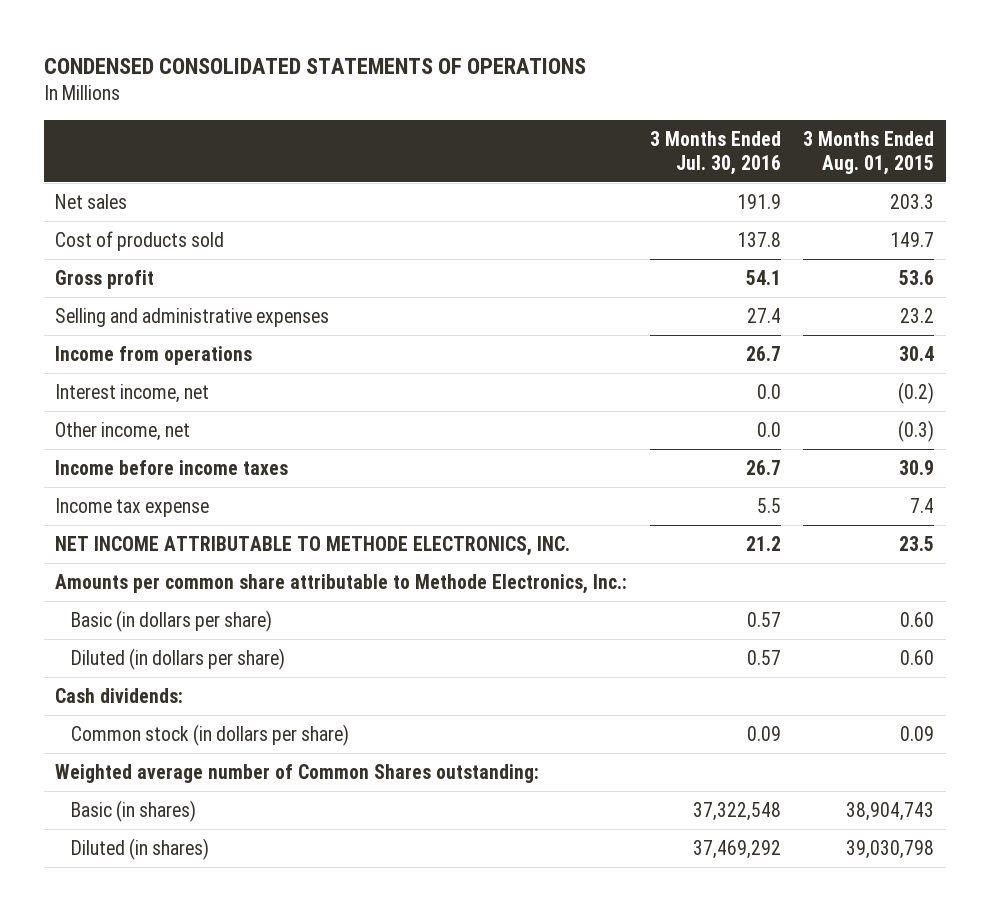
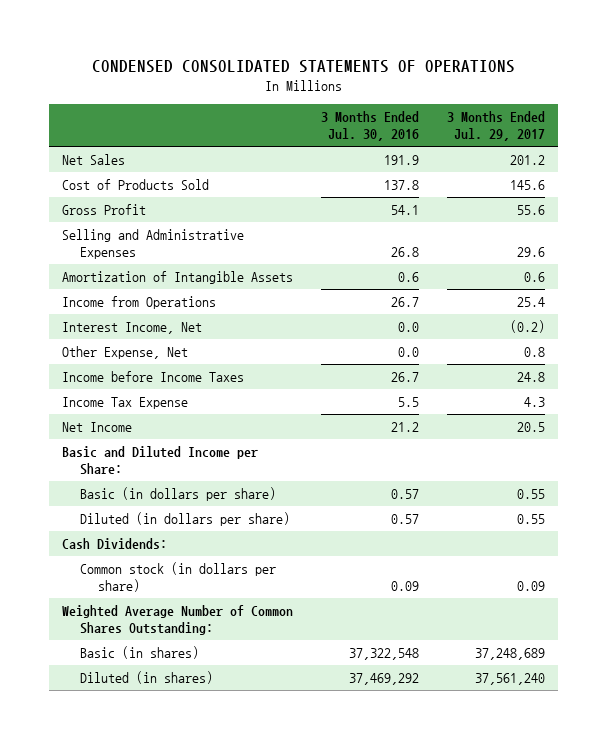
- | 3 Months Ended Jul. 30, 2016 | 3 Months Ended Aug. 01, 2015
+ | 3 Months Ended Jul. 30, 2016 | 3 Months Ended Jul. 29, 2017
- Net sales | 191.9 | 203.3
- Cost of products sold | 137.8 | 149.7
- Gross profit | 54.1 | 53.6
- Selling and administrative expenses | 27.4 | 23.2
- Income from operations | 26.7 | 30.4
- Interest income, net | 0.0 | (0.2)
- Other income, net | 0.0 | (0.3)
- Income before income taxes | 26.7 | 30.9
- Income tax expense | 5.5 | 7.4
- NET INCOME ATTRIBUTABLE TO METHODE ELECTRONICS, INC. | 21.2 | 23.5
- Amounts per common share attributable to Methode Electronics, Inc.:
+ Net Sales | 191.9 | 201.2
+ Cost of Products Sold | 137.8 | 145.6
+ Gross Profit | 54.1 | 55.6
+ Selling and Administrative Expenses | 26.8 | 29.6
+ Amortization of Intangible Assets | 0.6 | 0.6
+ Income from Operations | 26.7 | 25.4
+ Interest Income, Net | 0.0 | (0.2)
+ Other Expense, Net | 0.0 | 0.8
+ Income before Income Taxes | 26.7 | 24.8
+ Income Tax Expense | 5.5 | 4.3
+ Net Income | 21.2 | 20.5
+ Basic and Diluted Income per Share:
- Cash dividends:
+ Cash Dividends:
- Weighted average number of Common Shares outstanding:
+ Weighted Average Number of Common Shares Outstanding:

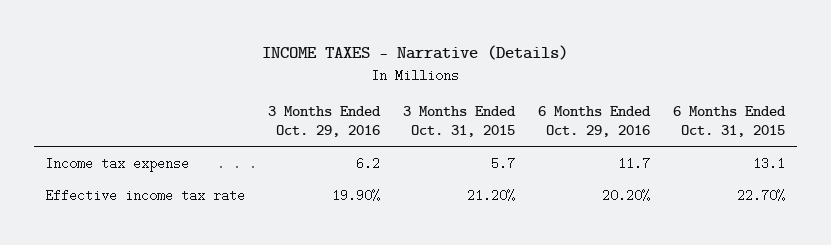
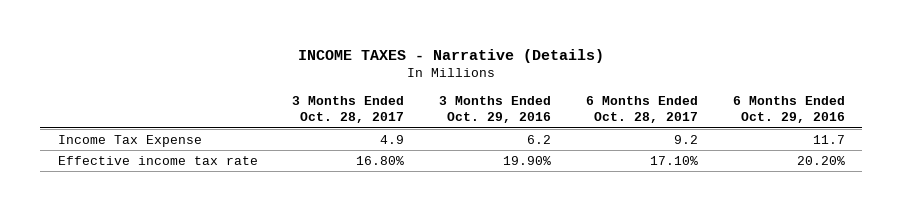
- | 3 Months Ended Oct. 29, 2016 | 3 Months Ended Oct. 31, 2015 | 6 Months Ended Oct. 29, 2016 | 6 Months Ended Oct. 31, 2015
+ | 3 Months Ended Oct. 28, 2017 | 3 Months Ended Oct. 29, 2016 | 6 Months Ended Oct. 28, 2017 | 6 Months Ended Oct. 29, 2016
- Income tax expense | 6.2 | 5.7 | 11.7 | 13.1
+ Income Tax Expense | 4.9 | 6.2 | 9.2 | 11.7

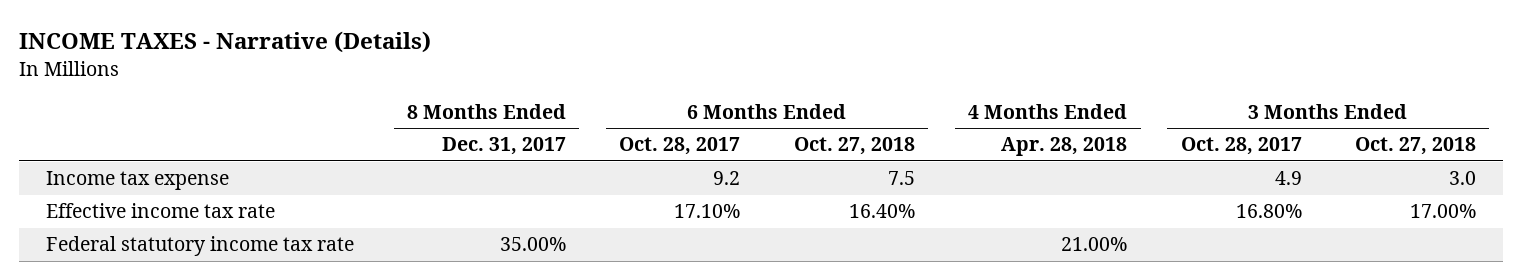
- | 3 Months Ended Oct. 28, 2017 | 3 Months Ended Oct. 29, 2016 | 6 Months Ended Oct. 28, 2017 | 6 Months Ended Oct. 29, 2016
+ | 8 Months Ended Dec. 31, 2017 | 6 Months Ended Oct. 28, 2017 | 6 Months Ended Oct. 27, 2018 | 4 Months Ended Apr. 28, 2018 | 3 Months Ended Oct. 28, 2017 | 3 Months Ended Oct. 27, 2018
- Income Tax Expense | 4.9 | 6.2 | 9.2 | 11.7
+ Income tax expense | | 9.2 | 7.5 | | 4.9 | 3.0
+ Federal statutory income tax rate | 35.00% | | | 21.00% | |

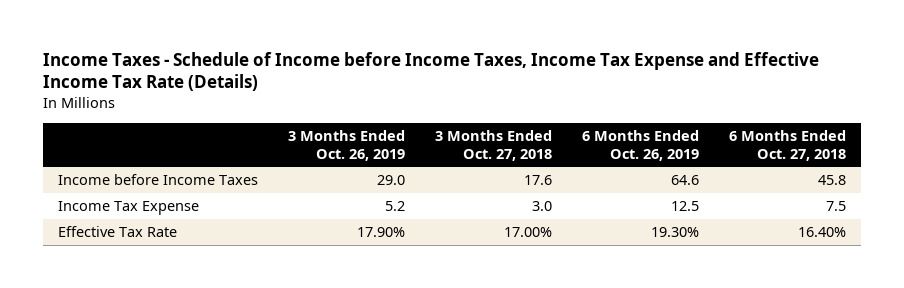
- INCOME TAXES - Narrative (Details)
+ Income Taxes - Schedule of Income before Income Taxes, Income Tax Expense and Effective Income Tax Rate (Details)
- | 8 Months Ended Dec. 31, 2017 | 6 Months Ended Oct. 28, 2017 | 6 Months Ended Oct. 27, 2018 | 4 Months Ended Apr. 28, 2018 | 3 Months Ended Oct. 28, 2017 | 3 Months Ended Oct. 27, 2018
+ | 3 Months Ended Oct. 26, 2019 | 3 Months Ended Oct. 27, 2018 | 6 Months Ended Oct. 26, 2019 | 6 Months Ended Oct. 27, 2018
- Income tax expense | | 9.2 | 7.5 | | 4.9 | 3.0
- Effective income tax rate | | 17.10% | 16.40% | | 16.80% | 17.00%
- Federal statutory income tax rate | 35.00% | | | 21.00% | |
+ Income before Income Taxes | 29.0 | 17.6 | 64.6 | 45.8
+ Income Tax Expense | 5.2 | 3.0 | 12.5 | 7.5
+ Effective Tax Rate | 17.90% | 17.00% | 19.30% | 16.40%

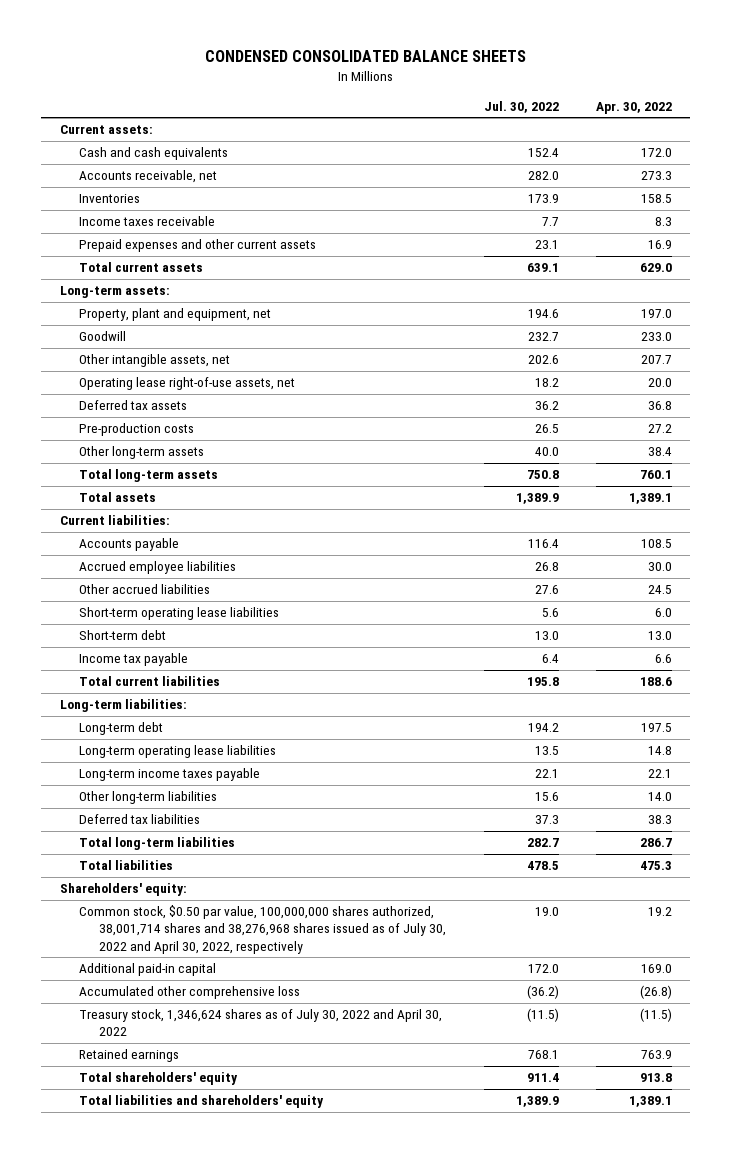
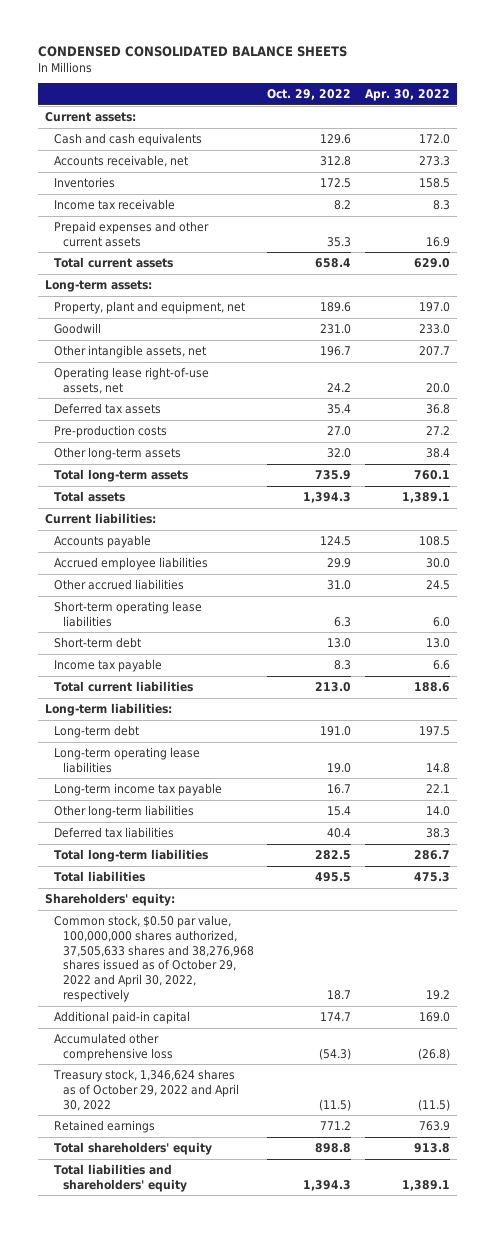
- | Jul. 30, 2022 | Apr. 30, 2022
+ | Oct. 29, 2022 | Apr. 30, 2022
- Income taxes receivable | 7.7 | 8.3
+ Income tax receivable | 8.2 | 8.3
- Long-term income taxes payable | 22.1 | 22.1
+ Long-term income tax payable | 16.7 | 22.1
- Common stock, $0.50 par value, 100,000,000 shares authorized, 38,001,714 shares and 38,276,968 shares issued as of July 30, 2022 and April 30, 2022, respectively | 19.0 | 19.2
+ Common stock, $0.50 par value, 100,000,000 shares authorized, 37,505,633 shares and 38,276,968 shares issued as of October 29, 2022 and April 30, 2022, respectively | 18.7 | 19.2
- Treasury stock, 1,346,624 shares as of July 30, 2022 and April 30, 2022 | (11.5) | (11.5)
+ Treasury stock, 1,346,624 shares as of October 29, 2022 and April 30, 2022 | (11.5) | (11.5)

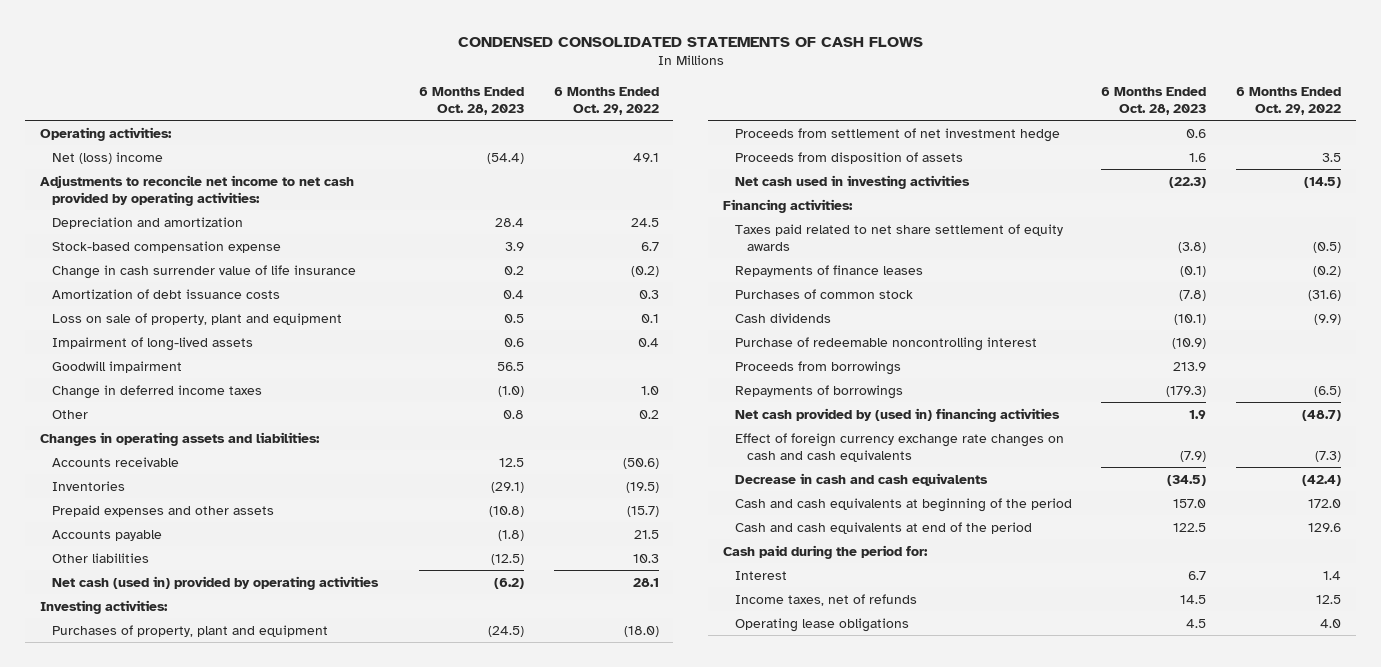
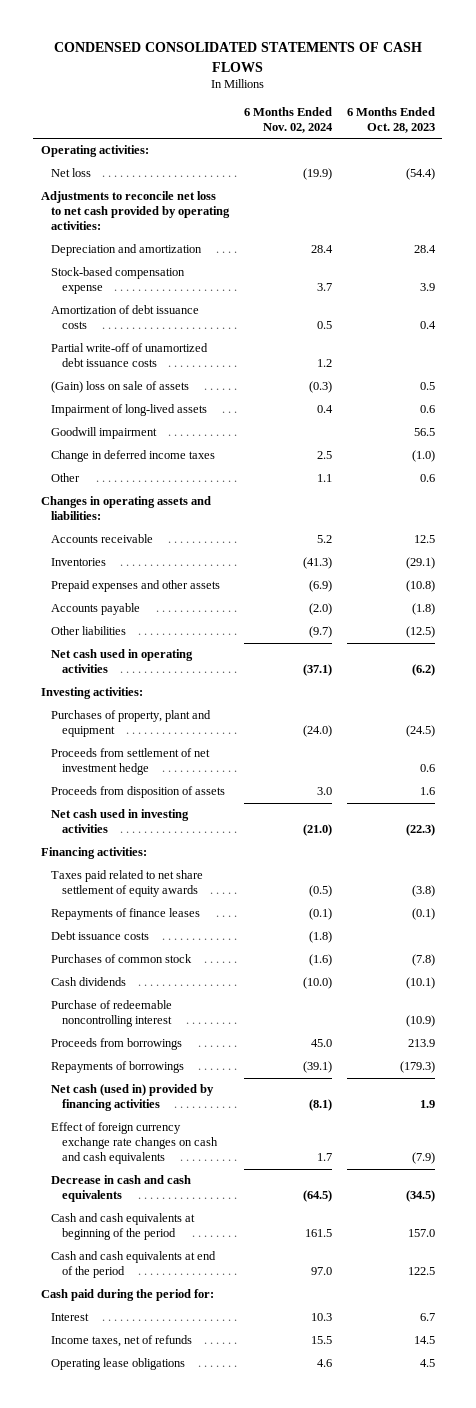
- | 6 Months Ended Oct. 28, 2023 | 6 Months Ended Oct. 29, 2022
+ | 6 Months Ended Nov. 02, 2024 | 6 Months Ended Oct. 28, 2023
- Net (loss) income | (54.4) | 49.1
- Adjustments to reconcile net income to net cash provided by operating activities:
+ Net loss | (19.9) | (54.4)
+ Adjustments to reconcile net loss to net cash provided by operating activities:
- Change in cash surrender value of life insurance | 0.2 | (0.2)
- Loss on sale of property, plant and equipment | 0.5 | 0.1
+ Partial write-off of unamortized debt issuance costs | 1.2 |
+ (Gain) loss on sale of assets | (0.3) | 0.5
- Other | 0.8 | 0.2
+ Other | 1.1 | 0.6
- Net cash (used in) provided by operating activities | (6.2) | 28.1
+ Net cash used in operating activities | (37.1) | (6.2)
+ Debt issuance costs | (1.8) |
- Net cash provided by (used in) financing activities | 1.9 | (48.7)
+ Net cash (used in) provided by financing activities | (8.1) | 1.9

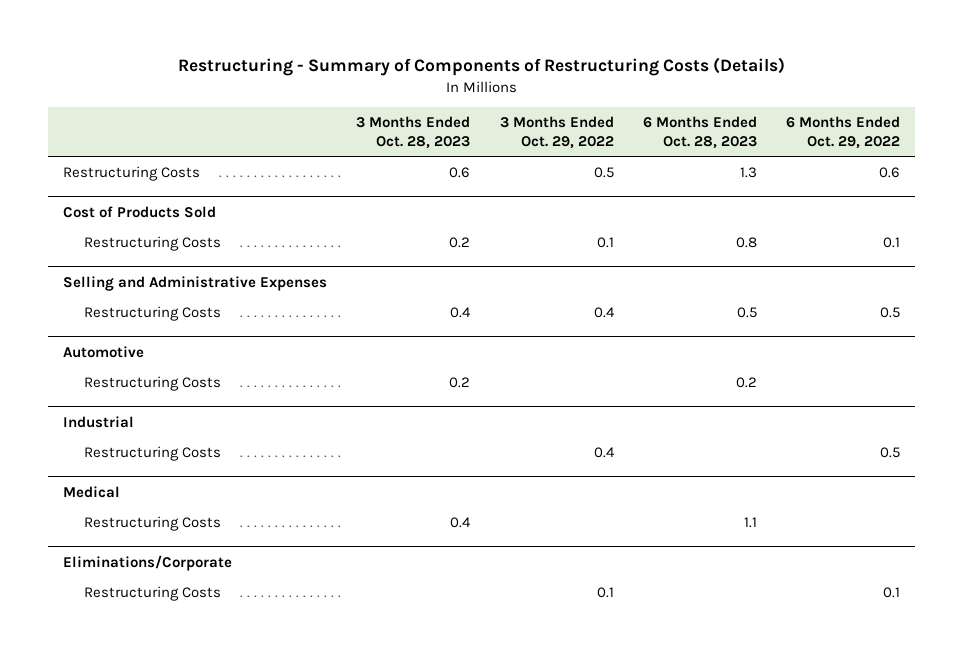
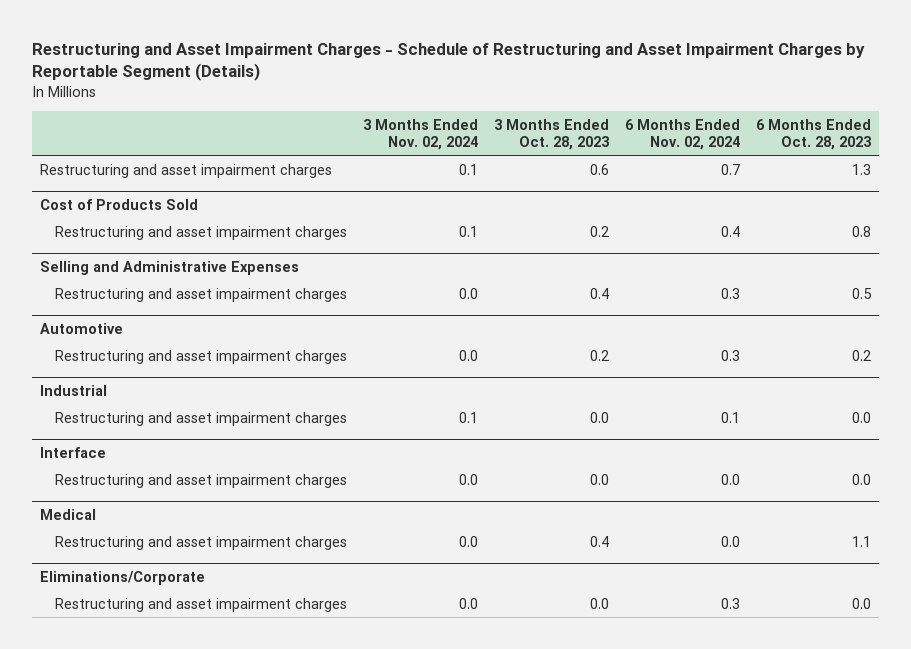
- Restructuring - Summary of Components of Restructuring Costs (Details)
+ Restructuring and Asset Impairment Charges - Schedule of Restructuring and Asset Impairment Charges by Reportable Segment (Details)
- | 3 Months Ended Oct. 28, 2023 | 3 Months Ended Oct. 29, 2022 | 6 Months Ended Oct. 28, 2023 | 6 Months Ended Oct. 29, 2022
+ | 3 Months Ended Nov. 02, 2024 | 3 Months Ended Oct. 28, 2023 | 6 Months Ended Nov. 02, 2024 | 6 Months Ended Oct. 28, 2023
- Restructuring Costs | 0.6 | 0.5 | 1.3 | 0.6
+ Restructuring and asset impairment charges | 0.1 | 0.6 | 0.7 | 1.3
@ Cost of Products Sold
- Restructuring Costs | 0.2 | 0.1 | 0.8 | 0.1
+ Restructuring and asset impairment charges | 0.1 | 0.2 | 0.4 | 0.8
@ Selling and Administrative Expenses
- Restructuring Costs | 0.4 | 0.4 | 0.5 | 0.5
+ Restructuring and asset impairment charges | 0.0 | 0.4 | 0.3 | 0.5
@ Automotive
- Restructuring Costs | 0.2 | | 0.2 |
+ Restructuring and asset impairment charges | 0.0 | 0.2 | 0.3 | 0.2
@ Industrial
- Restructuring Costs | | 0.4 | | 0.5
+ Restructuring and asset impairment charges | 0.1 | 0.0 | 0.1 | 0.0
+ Interface
+ Restructuring and asset impairment charges | 0.0 | 0.0 | 0.0 | 0.0
@ Medical
- Restructuring Costs | 0.4 | | 1.1 |
+ Restructuring and asset impairment charges | 0.0 | 0.4 | 0.0 | 1.1
@ Eliminations/Corporate
- Restructuring Costs | | 0.1 | | 0.1
+ Restructuring and asset impairment charges | 0.0 | 0.0 | 0.3 | 0.0

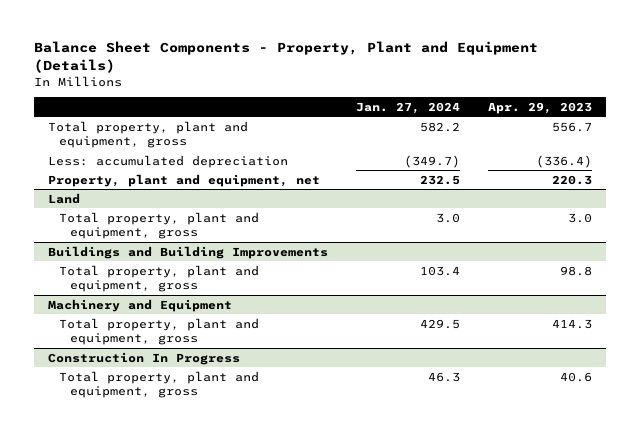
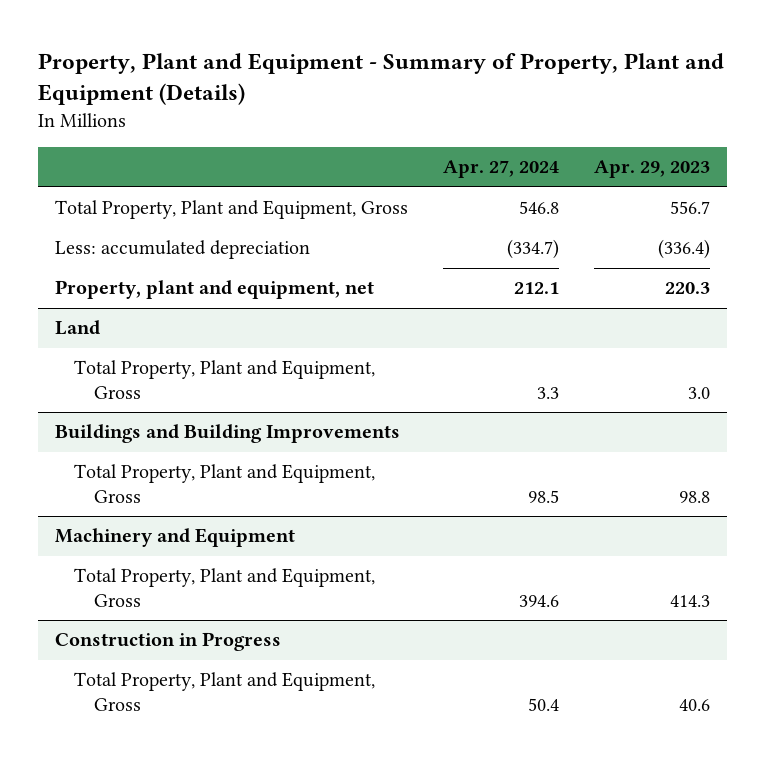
- Balance Sheet Components - Property, Plant and Equipment (Details)
+ Property, Plant and Equipment - Summary of Property, Plant and Equipment (Details)
- | Jan. 27, 2024 | Apr. 29, 2023
+ | Apr. 27, 2024 | Apr. 29, 2023
- Total property, plant and equipment, gross | 582.2 | 556.7
+ Total Property, Plant and Equipment, Gross | 546.8 | 556.7
@ Land
- Total property, plant and equipment, gross | 3.0 | 3.0
+ Total Property, Plant and Equipment, Gross | 3.3 | 3.0
@ Buildings and Building Improvements
- Total property, plant and equipment, gross | 103.4 | 98.8
+ Total Property, Plant and Equipment, Gross | 98.5 | 98.8
@ Machinery and Equipment
- Total property, plant and equipment, gross | 429.5 | 414.3
- Construction In Progress
- Total property, plant and equipment, gross | 46.3 | 40.6
@ Machinery and Equipment
+ Total Property, Plant and Equipment, Gross | 394.6 | 414.3
+ Construction in Progress
+ Total Property, Plant and Equipment, Gross | 50.4 | 40.6

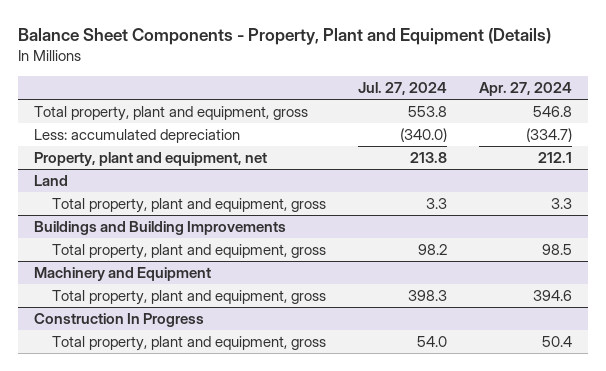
- Property, Plant and Equipment - Summary of Property, Plant and Equipment (Details)
+ Balance Sheet Components - Property, Plant and Equipment (Details)
- | Apr. 27, 2024 | Apr. 29, 2023
+ | Jul. 27, 2024 | Apr. 27, 2024
- Total Property, Plant and Equipment, Gross | 546.8 | 556.7
+ Total property, plant and equipment, gross | 553.8 | 546.8
@ Land
- Total Property, Plant and Equipment, Gross | 3.3 | 3.0
+ Total property, plant and equipment, gross | 3.3 | 3.3
@ Buildings and Building Improvements
- Total Property, Plant and Equipment, Gross | 98.5 | 98.8
+ Total property, plant and equipment, gross | 98.2 | 98.5
@ Machinery and Equipment
- Total Property, Plant and Equipment, Gross | 394.6 | 414.3
- Construction in Progress
- Total Property, Plant and Equipment, Gross | 50.4 | 40.6
@ Machinery and Equipment
+ Total property, plant and equipment, gross | 398.3 | 394.6
+ Construction In Progress
+ Total property, plant and equipment, gross | 54.0 | 50.4

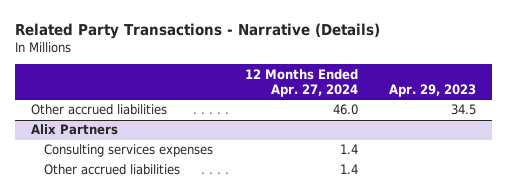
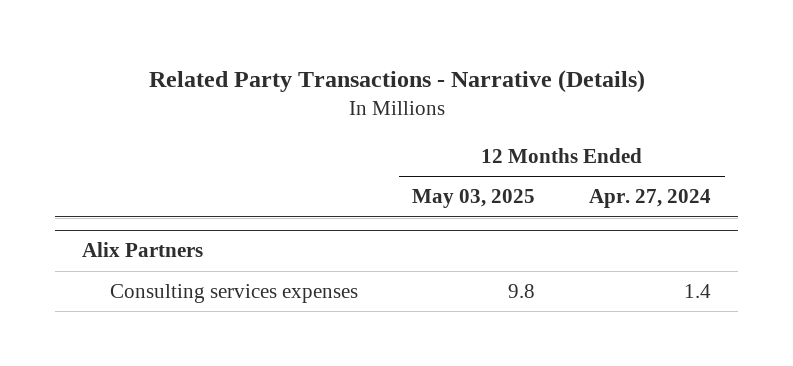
- | 12 Months Ended Apr. 27, 2024 | Apr. 29, 2023
+ | 12 Months Ended May 03, 2025 | 12 Months Ended Apr. 27, 2024
- Other accrued liabilities | 46.0 | 34.5
@ Alix Partners
- Other accrued liabilities | 1.4 |

